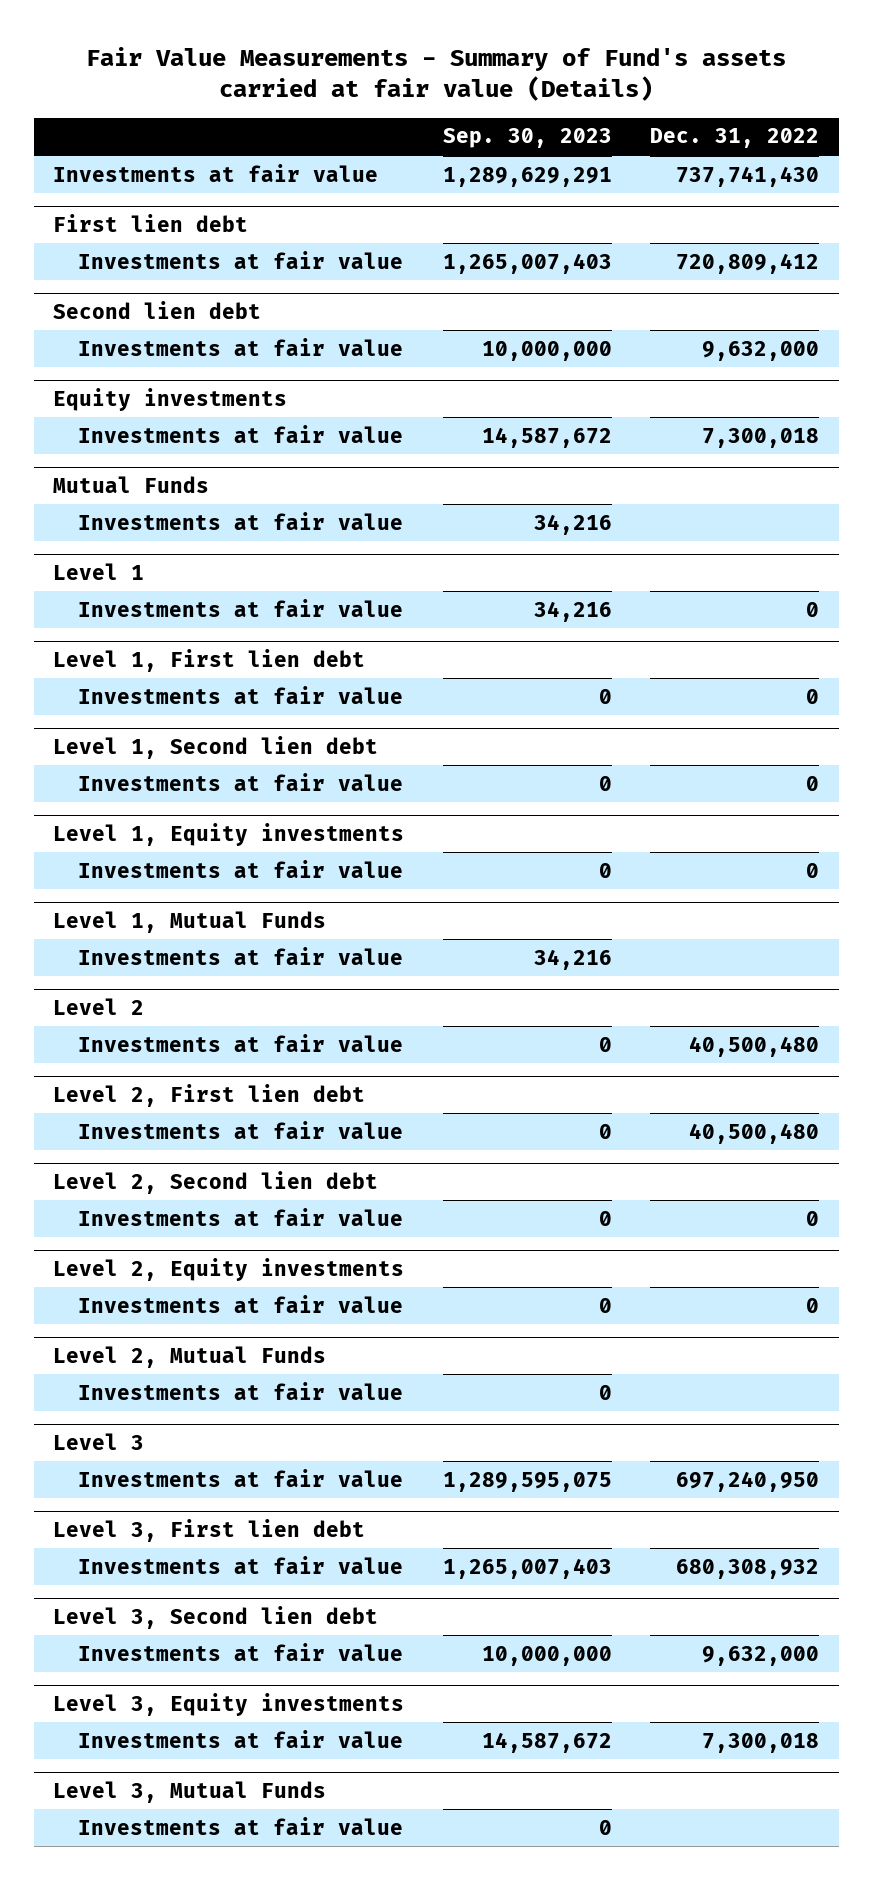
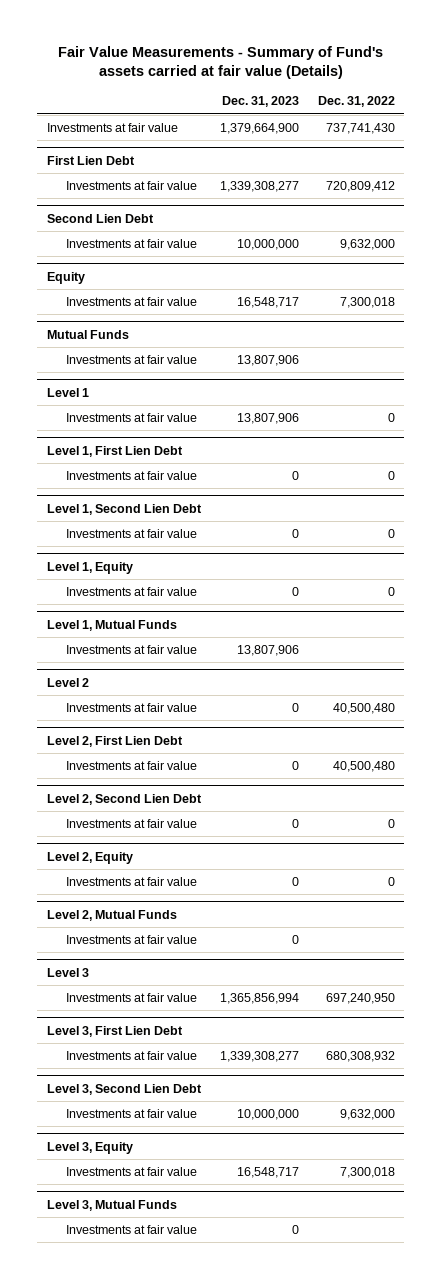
- | Sep. 30, 2023 | Dec. 31, 2022
+ | Dec. 31, 2023 | Dec. 31, 2022
- First lien debt
+ First Lien Debt
- Second lien debt
+ Second Lien Debt
- Equity investments
+ Equity
- Level 1, First lien debt
+ Level 1, First Lien Debt
- Level 1, Second lien debt
+ Level 1, Second Lien Debt
- Level 1, Equity investments
+ Level 1, Equity
- Level 2, First lien debt
+ Level 2, First Lien Debt
- Level 2, Second lien debt
+ Level 2, Second Lien Debt
- Level 2, Equity investments
+ Level 2, Equity
- Level 3, First lien debt
+ Level 3, First Lien Debt
- Level 3, Second lien debt
+ Level 3, Second Lien Debt
- Level 3, Equity investments
+ Level 3, Equity

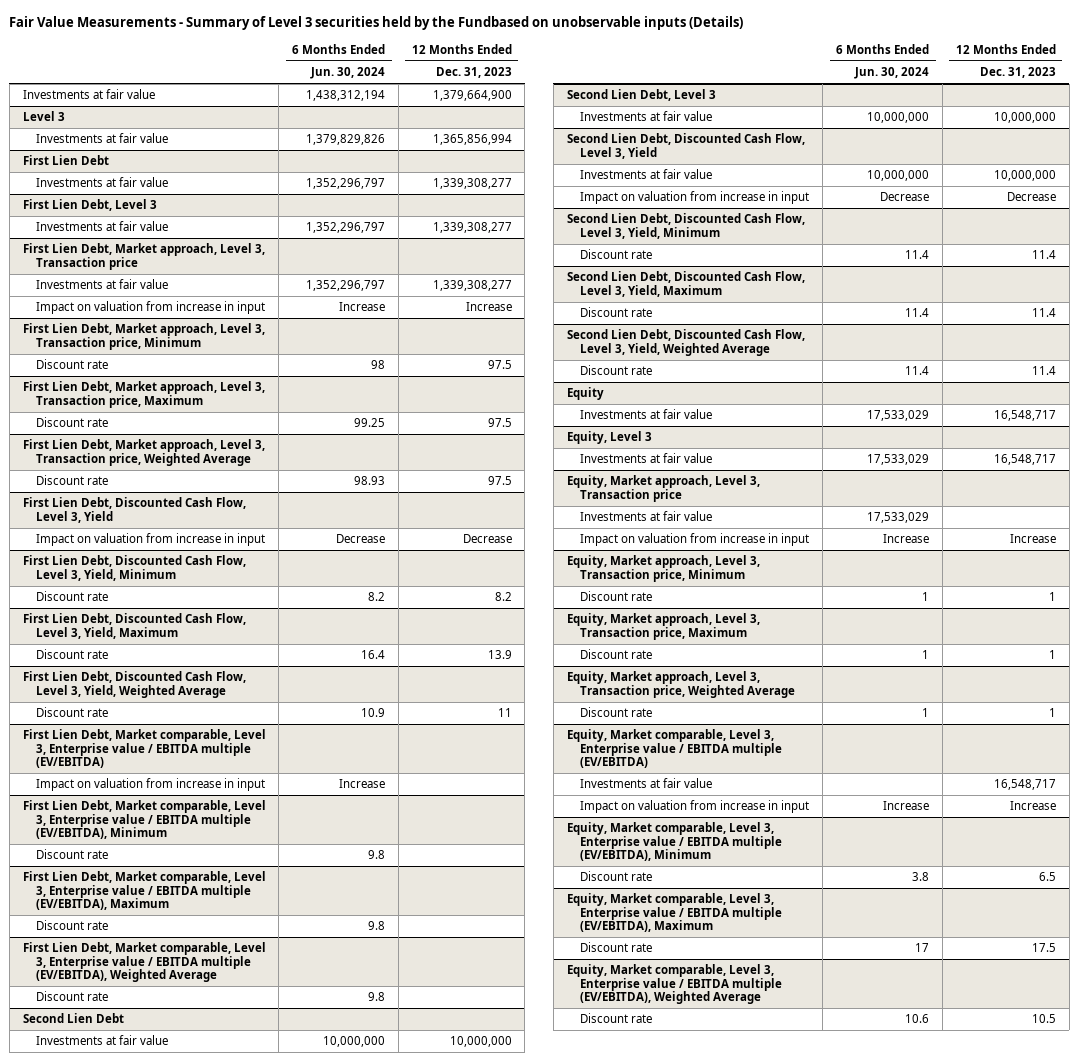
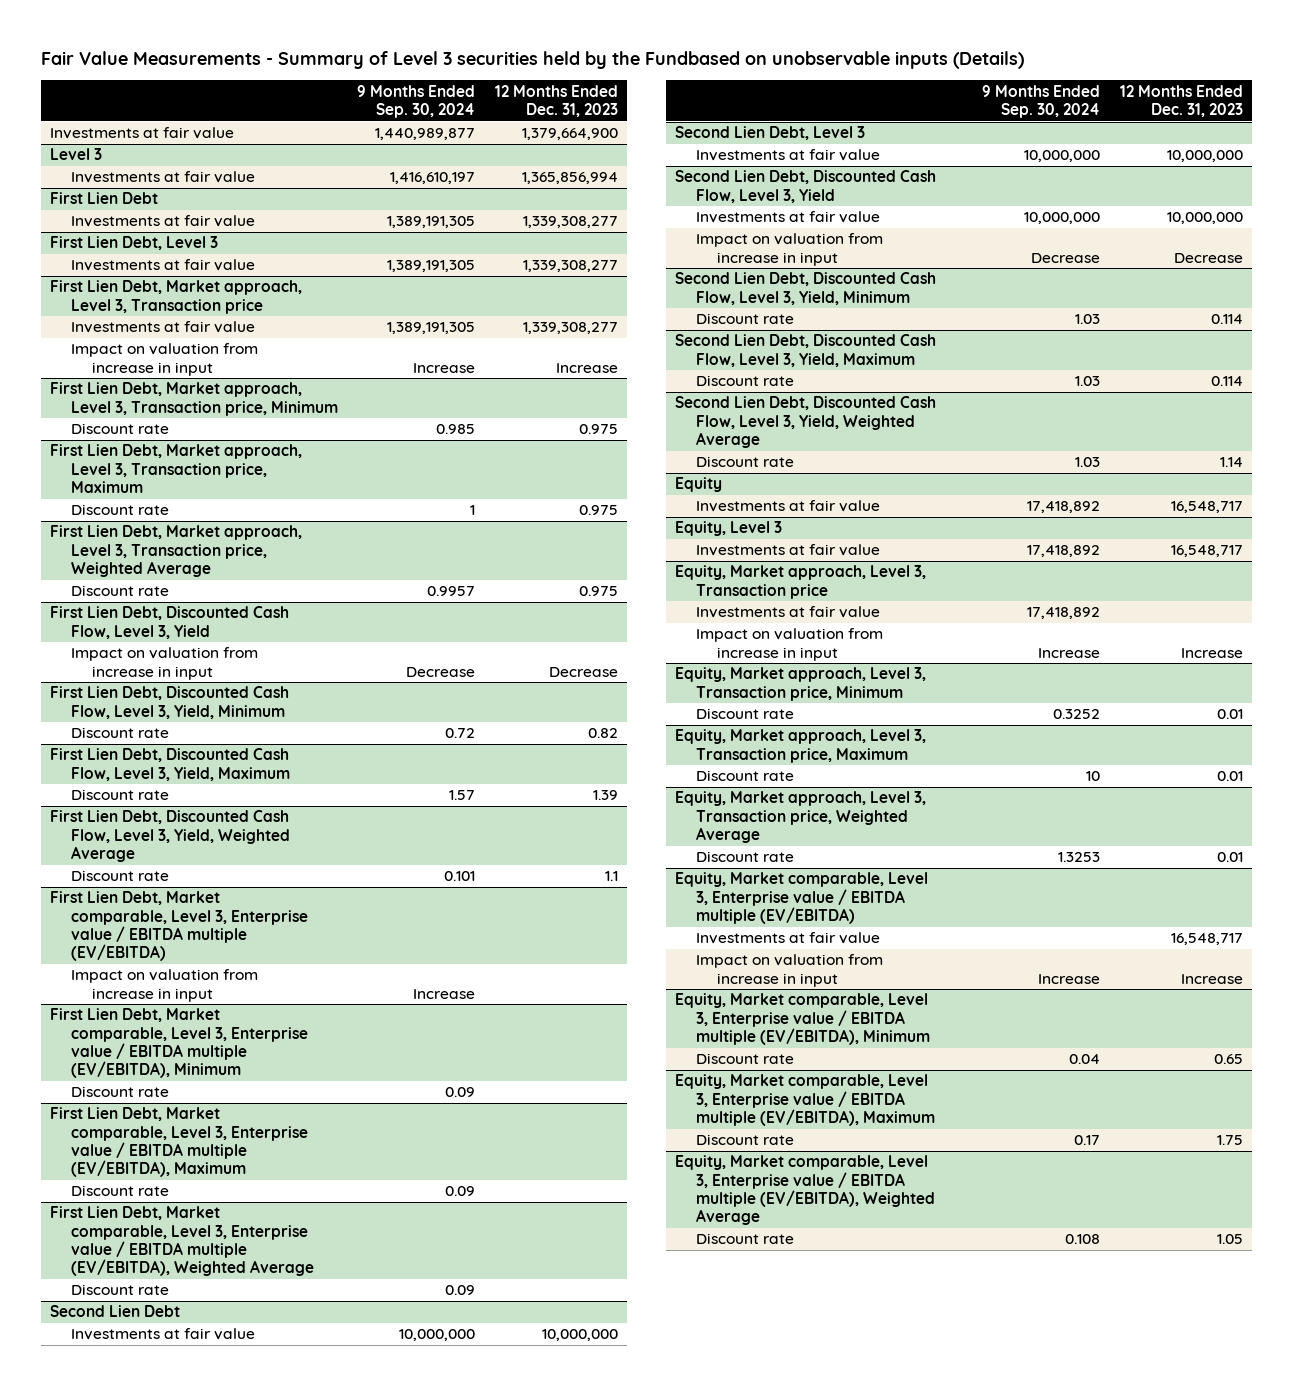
- | 6 Months Ended Jun. 30, 2024 | 12 Months Ended Dec. 31, 2023
+ | 9 Months Ended Sep. 30, 2024 | 12 Months Ended Dec. 31, 2023
@ First Lien Debt, Market approach, Level 3, Transaction price, Minimum
- Discount rate | 98 | 97.5
+ Discount rate | 0.985 | 0.975
@ First Lien Debt, Market approach, Level 3, Transaction price, Maximum
- Discount rate | 99.25 | 97.5
+ Discount rate | 1 | 0.975
@ First Lien Debt, Market approach, Level 3, Transaction price, Weighted Average
- Discount rate | 98.93 | 97.5
+ Discount rate | 0.9957 | 0.975
@ First Lien Debt, Discounted Cash Flow, Level 3, Yield, Minimum
- Discount rate | 8.2 | 8.2
+ Discount rate | 0.72 | 0.82
@ First Lien Debt, Discounted Cash Flow, Level 3, Yield, Maximum
- Discount rate | 16.4 | 13.9
+ Discount rate | 1.57 | 1.39
@ First Lien Debt, Discounted Cash Flow, Level 3, Yield, Weighted Average
- Discount rate | 10.9 | 11
+ Discount rate | 0.101 | 1.1
@ Second Lien Debt, Discounted Cash Flow, Level 3, Yield, Minimum
- Discount rate | 11.4 | 11.4
+ Discount rate | 1.03 | 0.114
@ Second Lien Debt, Discounted Cash Flow, Level 3, Yield, Maximum
- Discount rate | 11.4 | 11.4
+ Discount rate | 1.03 | 0.114
@ Second Lien Debt, Discounted Cash Flow, Level 3, Yield, Weighted Average
- Discount rate | 11.4 | 11.4
+ Discount rate | 1.03 | 1.14
@ Equity, Market approach, Level 3, Transaction price, Minimum
- Discount rate | 1 | 1
+ Discount rate | 0.3252 | 0.01
@ Equity, Market approach, Level 3, Transaction price, Maximum
- Discount rate | 1 | 1
+ Discount rate | 10 | 0.01
@ Equity, Market approach, Level 3, Transaction price, Weighted Average
- Discount rate | 1 | 1
+ Discount rate | 1.3253 | 0.01
@ Equity, Market comparable, Level 3, Enterprise value / EBITDA multiple (EV/EBITDA), Minimum
- Discount rate | 3.8 | 6.5
+ Discount rate | 0.04 | 0.65
@ Equity, Market comparable, Level 3, Enterprise value / EBITDA multiple (EV/EBITDA), Maximum
- Discount rate | 17 | 17.5
+ Discount rate | 0.17 | 1.75
@ Equity, Market comparable, Level 3, Enterprise value / EBITDA multiple (EV/EBITDA), Weighted Average
- Discount rate | 10.6 | 10.5
+ Discount rate | 0.108 | 1.05

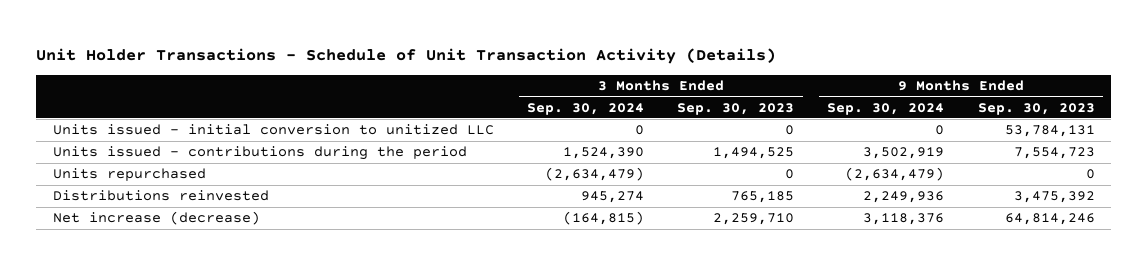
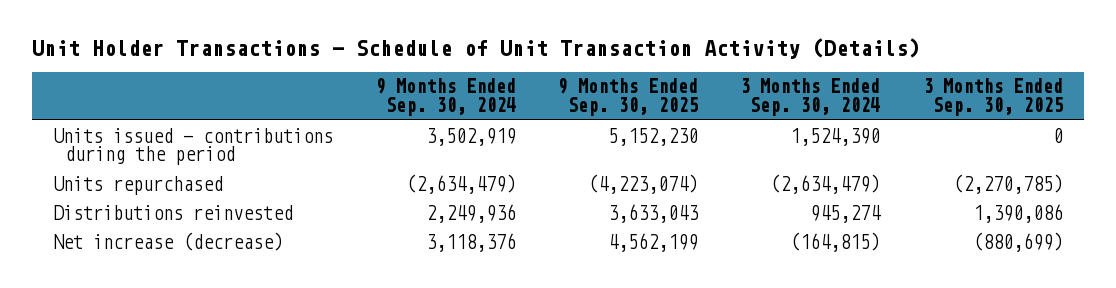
- | 3 Months Ended Sep. 30, 2024 | 3 Months Ended Sep. 30, 2023 | 9 Months Ended Sep. 30, 2024 | 9 Months Ended Sep. 30, 2023
+ | 9 Months Ended Sep. 30, 2024 | 9 Months Ended Sep. 30, 2025 | 3 Months Ended Sep. 30, 2024 | 3 Months Ended Sep. 30, 2025
- Units issued - initial conversion to unitized LLC | 0 | 0 | 0 | 53,784,131

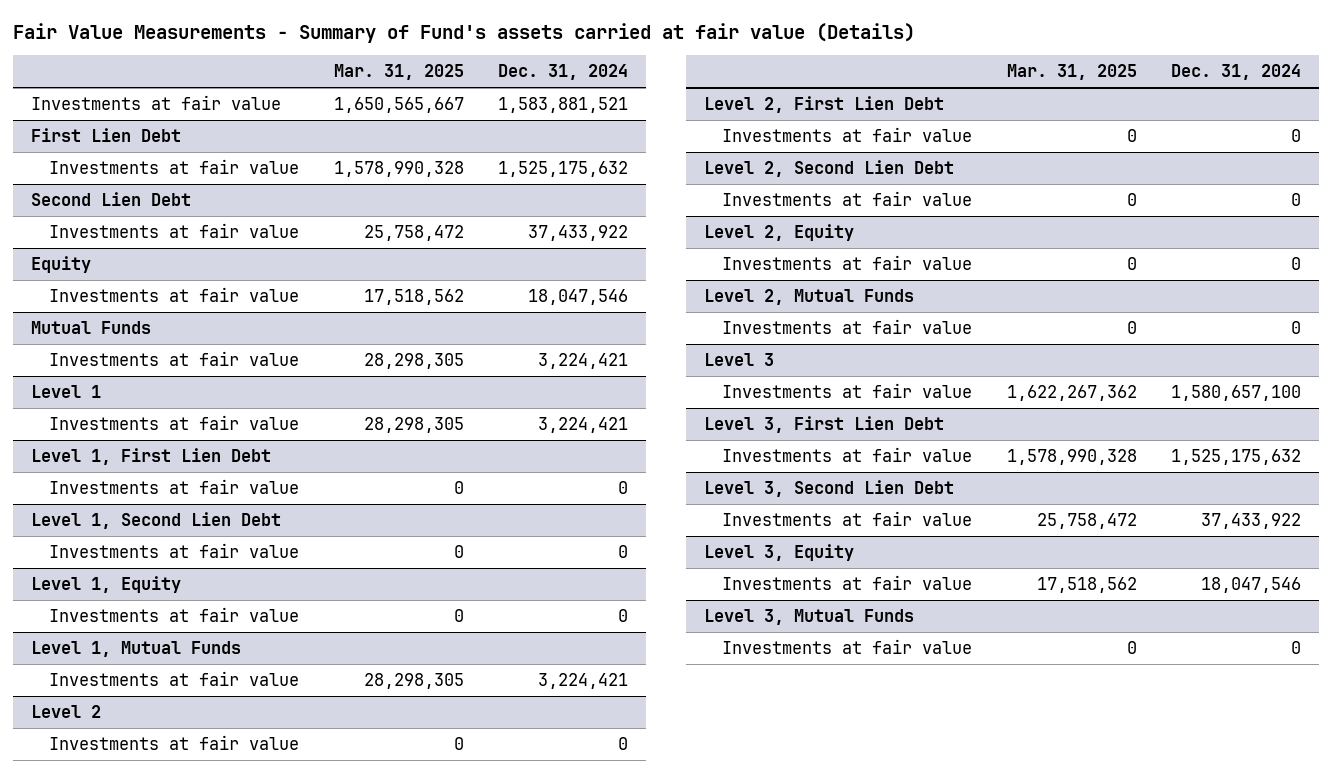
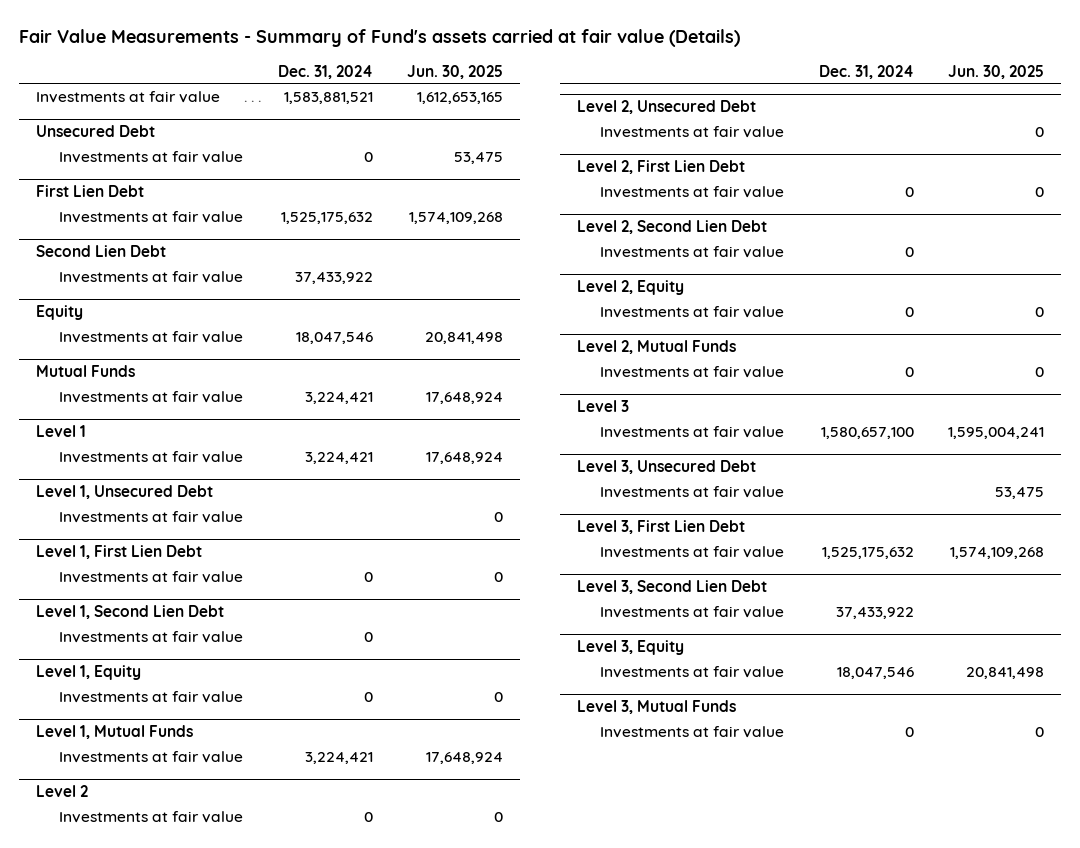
- | Mar. 31, 2025 | Dec. 31, 2024
+ | Dec. 31, 2024 | Jun. 30, 2025
+ Unsecured Debt
+ Investments at fair value | 0 | 53,475
+ Level 1, Unsecured Debt
+ Investments at fair value | | 0
+ Level 2, Unsecured Debt
+ Investments at fair value | | 0
+ Level 3, Unsecured Debt
+ Investments at fair value | | 53,475

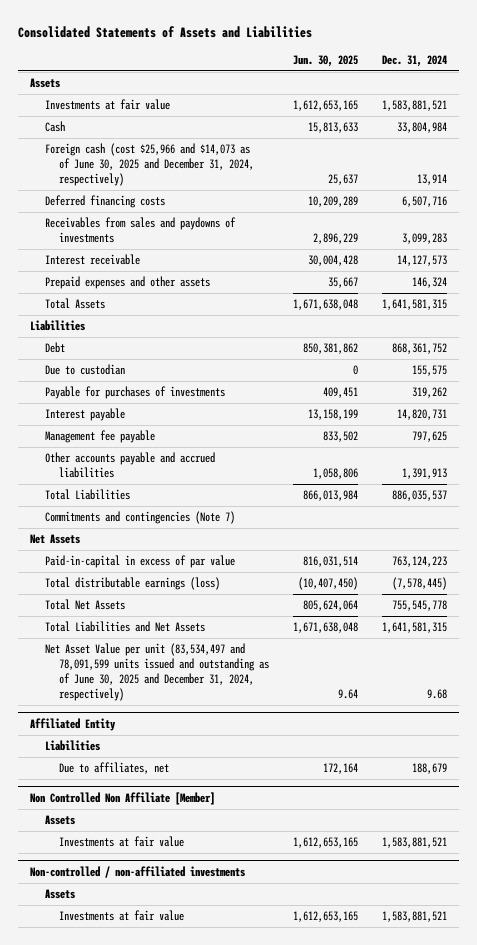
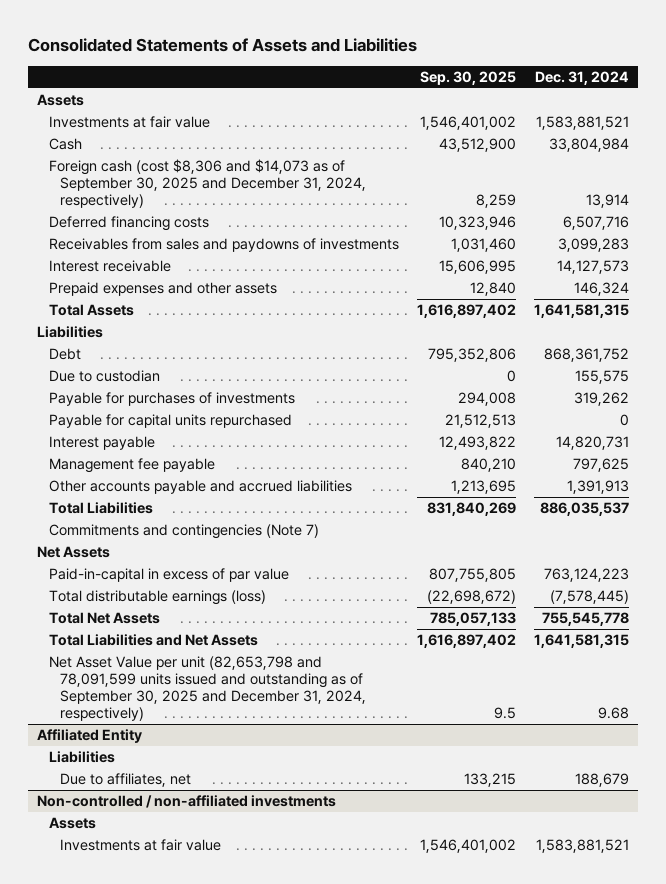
- | Jun. 30, 2025 | Dec. 31, 2024
+ | Sep. 30, 2025 | Dec. 31, 2024
- Foreign cash (cost $25,966 and $14,073 as of June 30, 2025 and December 31, 2024, respectively) | 25,637 | 13,914
+ Foreign cash (cost $8,306 and $14,073 as of September 30, 2025 and December 31, 2024, respectively) | 8,259 | 13,914
+ Payable for capital units repurchased | 21,512,513 | 0
- Net Asset Value per unit (83,534,497 and 78,091,599 units issued and outstanding as of June 30, 2025 and December 31, 2024, respectively) | 9.64 | 9.68
+ Net Asset Value per unit (82,653,798 and 78,091,599 units issued and outstanding as of September 30, 2025 and December 31, 2024, respectively) | 9.5 | 9.68
- Non Controlled Non Affiliate [Member]
- Assets
- Investments at fair value | 1,612,653,165 | 1,583,881,521

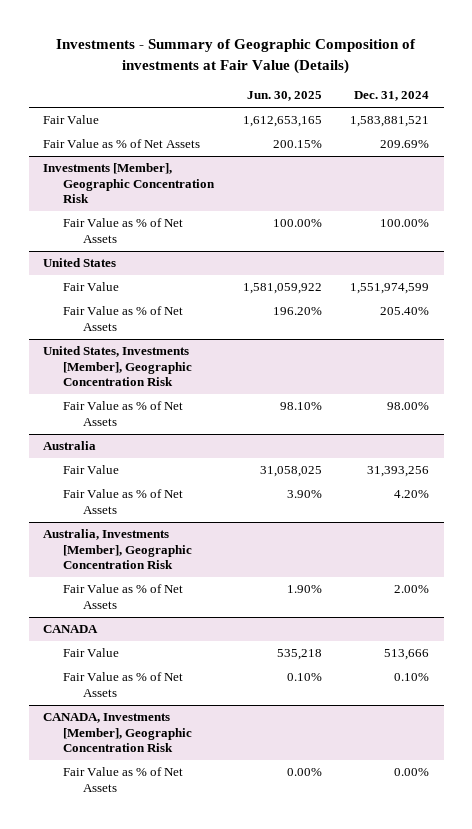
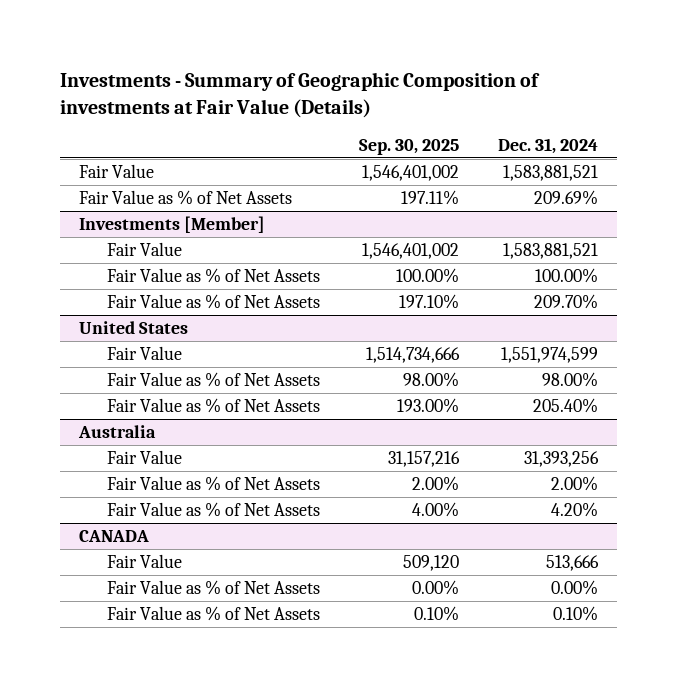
- | Jun. 30, 2025 | Dec. 31, 2024
+ | Sep. 30, 2025 | Dec. 31, 2024
- Investments [Member], Geographic Concentration Risk
+ Investments [Member]
+ Fair Value | 1,546,401,002 | 1,583,881,521
+ Fair Value as % of Net Assets | 197.10% | 209.70%
- United States, Investments [Member], Geographic Concentration Risk
@ United States
moved down: Fair Value as % of Net Assets | 193.00% | 205.40%
- Australia, Investments [Member], Geographic Concentration Risk
@ Australia
moved down: Fair Value as % of Net Assets | 4.00% | 4.20%
- CANADA, Investments [Member], Geographic Concentration Risk
@ CANADA
moved down: Fair Value as % of Net Assets | 0.10% | 0.10%

